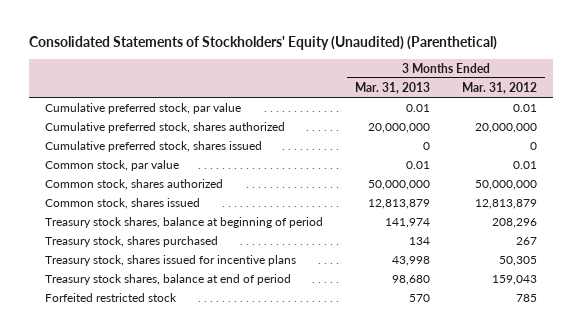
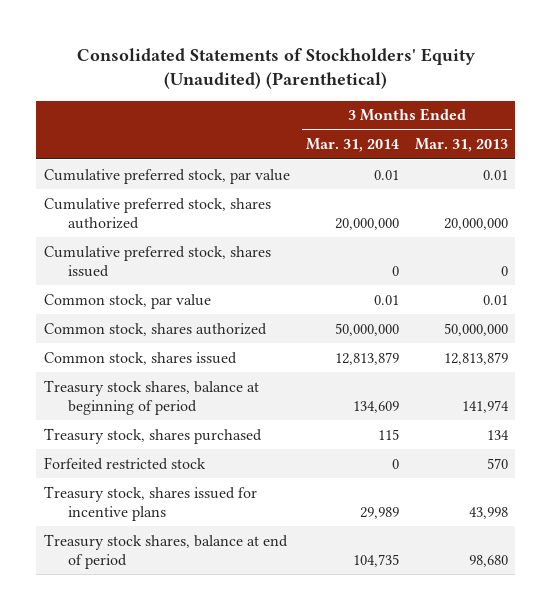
- | 3 Months Ended Mar. 31, 2013 | 3 Months Ended Mar. 31, 2012
+ | 3 Months Ended Mar. 31, 2014 | 3 Months Ended Mar. 31, 2013
moved up: Forfeited restricted stock | 0 | 570

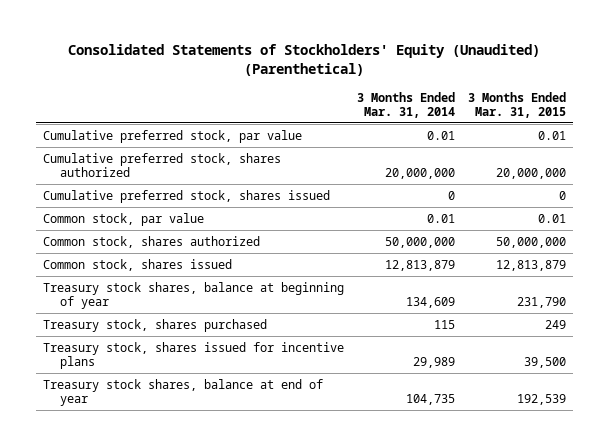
- | 3 Months Ended Mar. 31, 2014 | 3 Months Ended Mar. 31, 2013
+ | 3 Months Ended Mar. 31, 2014 | 3 Months Ended Mar. 31, 2015
- Treasury stock shares, balance at beginning of period | 134,609 | 141,974
+ Treasury stock shares, balance at beginning of year | 134,609 | 231,790
- Forfeited restricted stock | 0 | 570
- Treasury stock shares, balance at end of period | 104,735 | 98,680
+ Treasury stock shares, balance at end of year | 104,735 | 192,539

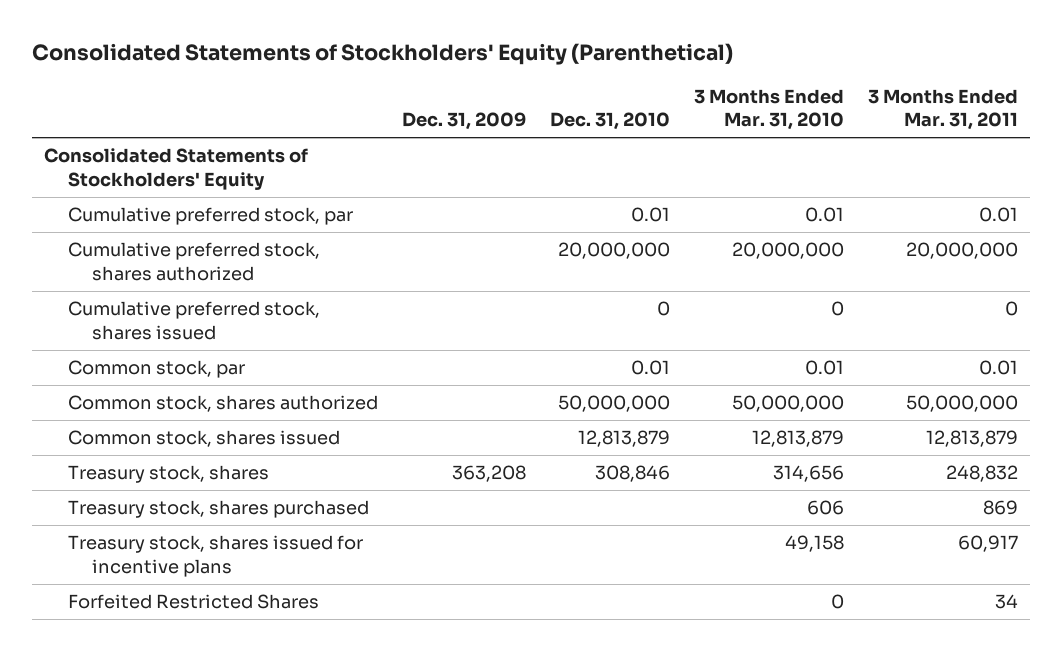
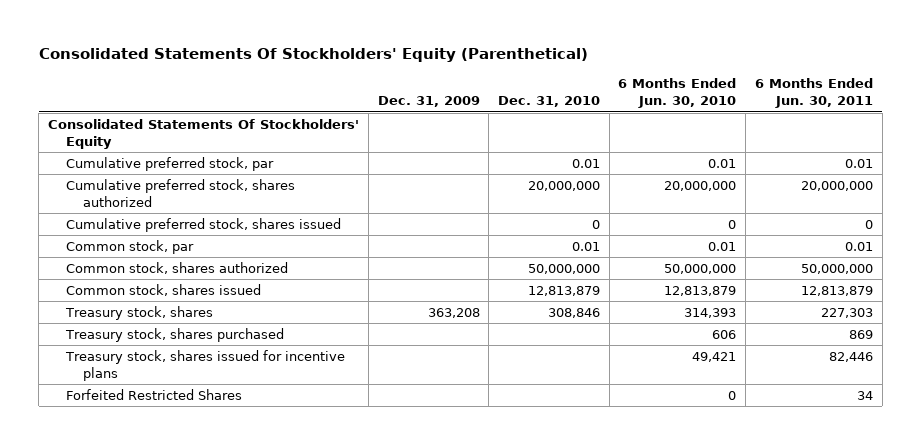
- Consolidated Statements of Stockholders' Equity (Parenthetical)
+ Consolidated Statements Of Stockholders' Equity (Parenthetical)
- | Dec. 31, 2009 | Dec. 31, 2010 | 3 Months Ended Mar. 31, 2010 | 3 Months Ended Mar. 31, 2011
+ | Dec. 31, 2009 | Dec. 31, 2010 | 6 Months Ended Jun. 30, 2010 | 6 Months Ended Jun. 30, 2011
- Consolidated Statements of Stockholders' Equity
+ Consolidated Statements Of Stockholders' Equity

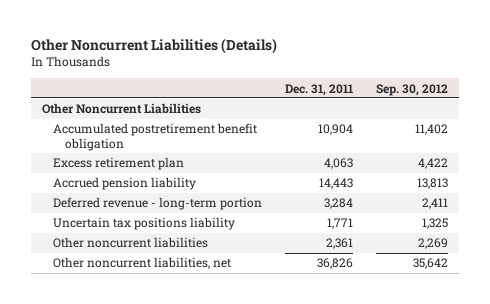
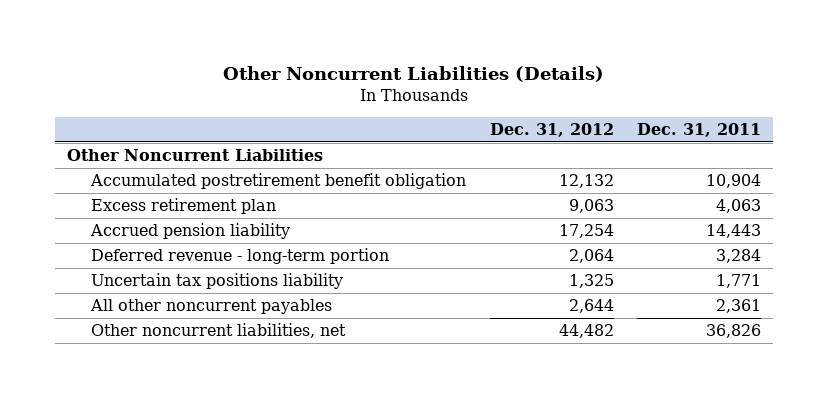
- | Dec. 31, 2011 | Sep. 30, 2012
+ | Dec. 31, 2012 | Dec. 31, 2011
- Other noncurrent liabilities | 2,361 | 2,269
+ All other noncurrent payables | 2,644 | 2,361

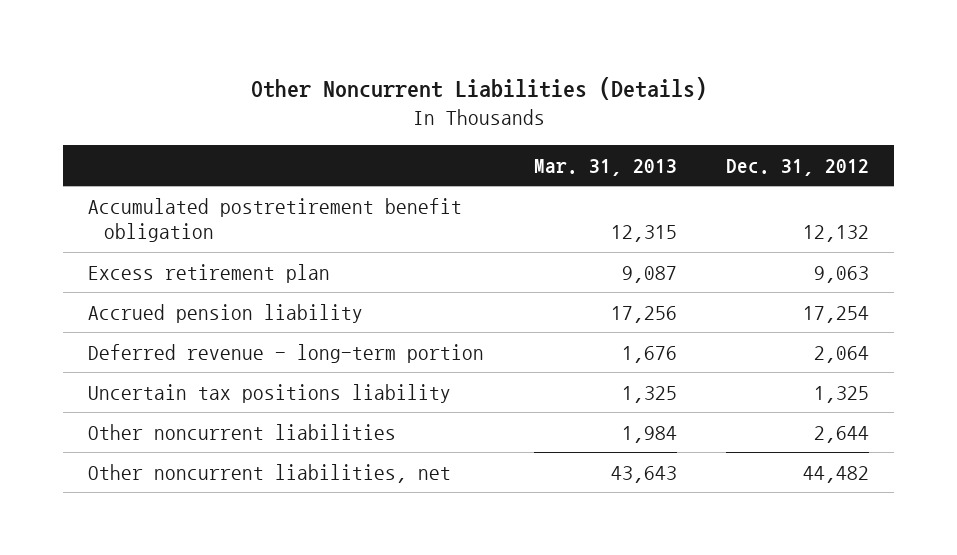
- | Dec. 31, 2012 | Dec. 31, 2011
+ | Mar. 31, 2013 | Dec. 31, 2012
- Other Noncurrent Liabilities
- All other noncurrent payables | 2,644 | 2,361
+ Other noncurrent liabilities | 1,984 | 2,644

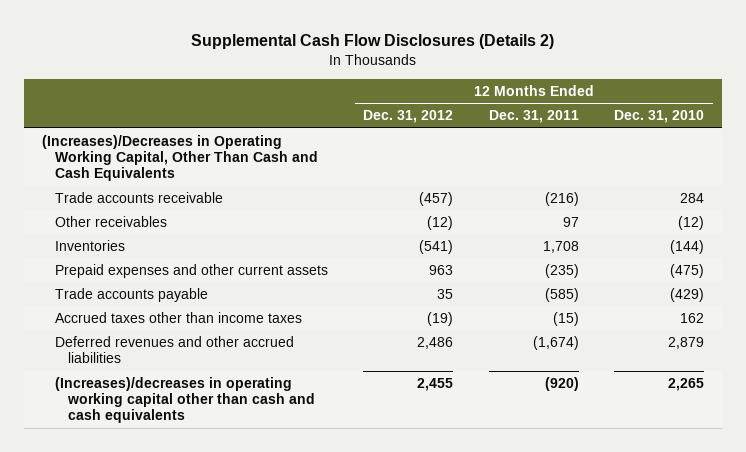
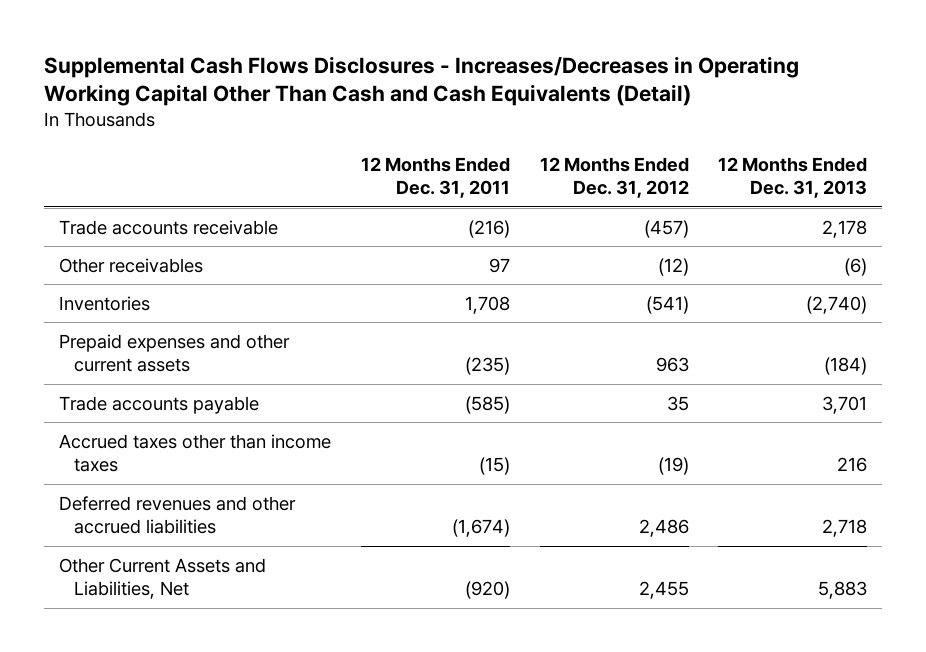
- Supplemental Cash Flow Disclosures (Details 2)
+ Supplemental Cash Flows Disclosures - Increases/Decreases in Operating Working Capital Other Than Cash and Cash Equivalents (Detail)
- | 12 Months Ended Dec. 31, 2012 | 12 Months Ended Dec. 31, 2011 | 12 Months Ended Dec. 31, 2010
+ | 12 Months Ended Dec. 31, 2011 | 12 Months Ended Dec. 31, 2012 | 12 Months Ended Dec. 31, 2013
- (Increases)/Decreases in Operating Working Capital, Other Than Cash and Cash Equivalents
- (Increases)/decreases in operating working capital other than cash and cash equivalents | 2,455 | (920) | 2,265
+ Other Current Assets and Liabilities, Net | (920) | 2,455 | 5,883

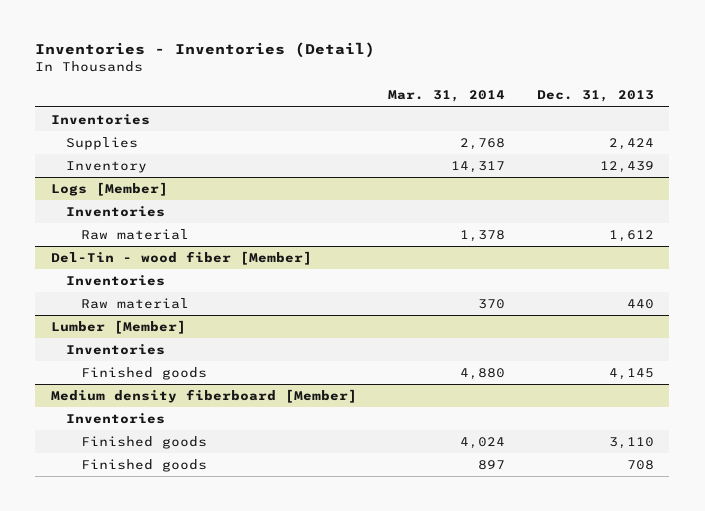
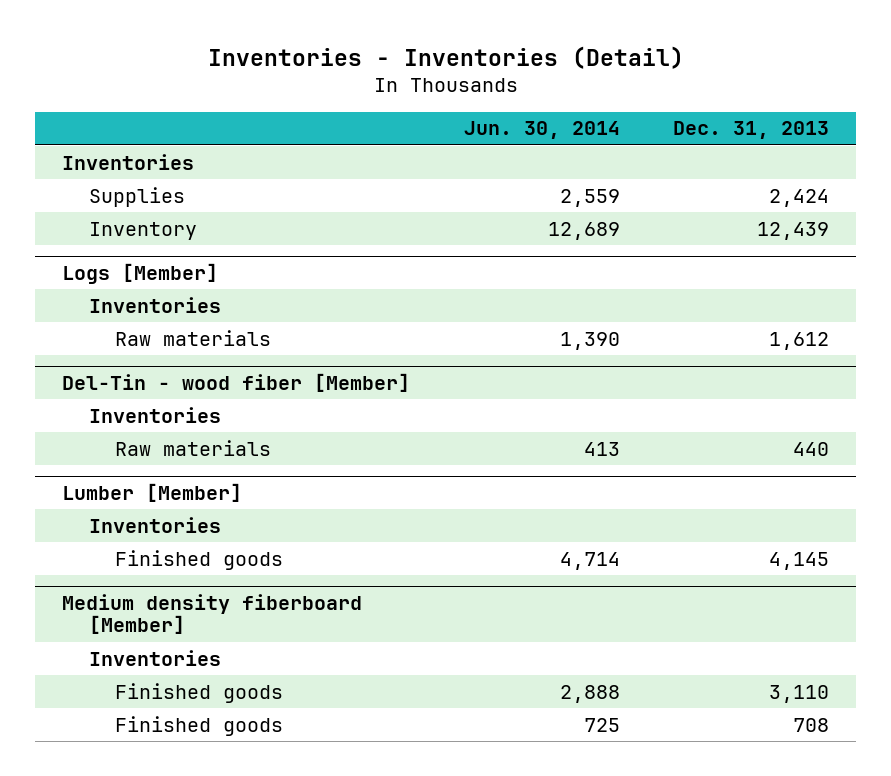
- | Mar. 31, 2014 | Dec. 31, 2013
+ | Jun. 30, 2014 | Dec. 31, 2013
@ Logs [Member]
- Raw material | 1,378 | 1,612
+ Raw materials | 1,390 | 1,612
@ Del-Tin - wood fiber [Member]
- Raw material | 370 | 440
+ Raw materials | 413 | 440

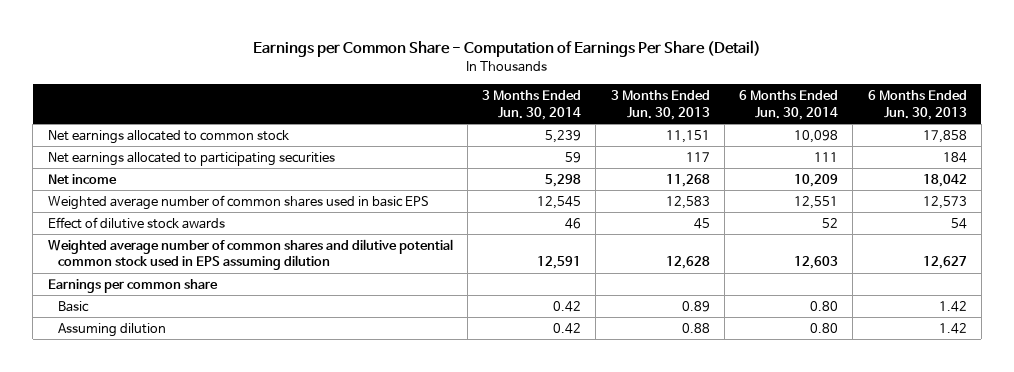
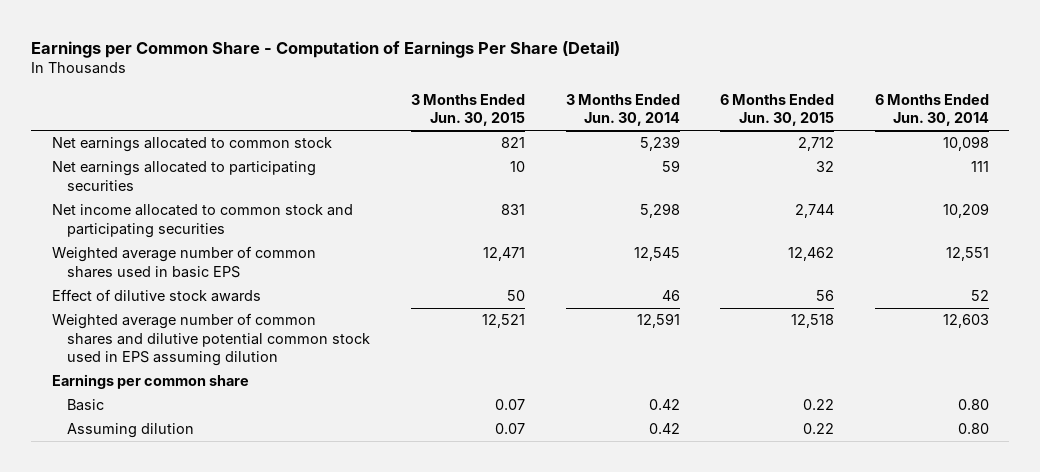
- | 3 Months Ended Jun. 30, 2014 | 3 Months Ended Jun. 30, 2013 | 6 Months Ended Jun. 30, 2014 | 6 Months Ended Jun. 30, 2013
+ | 3 Months Ended Jun. 30, 2015 | 3 Months Ended Jun. 30, 2014 | 6 Months Ended Jun. 30, 2015 | 6 Months Ended Jun. 30, 2014
- Net income | 5,298 | 11,268 | 10,209 | 18,042
+ Net income allocated to common stock and participating securities | 831 | 5,298 | 2,744 | 10,209

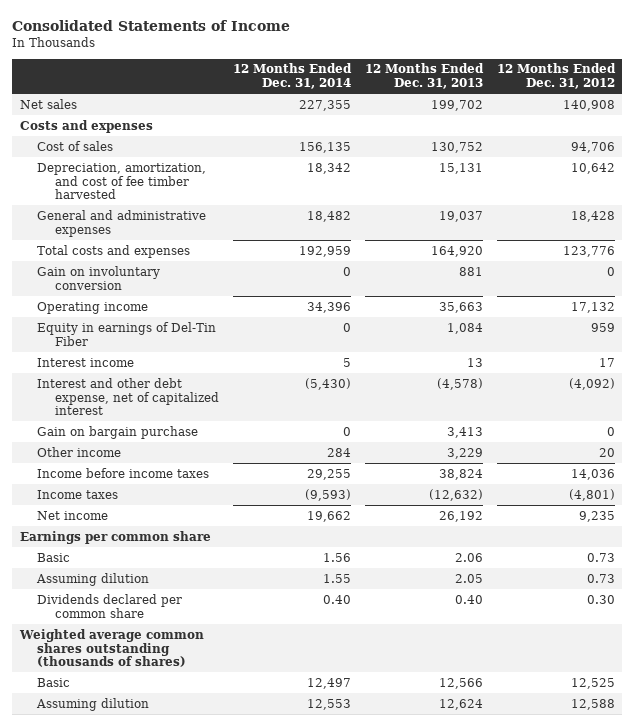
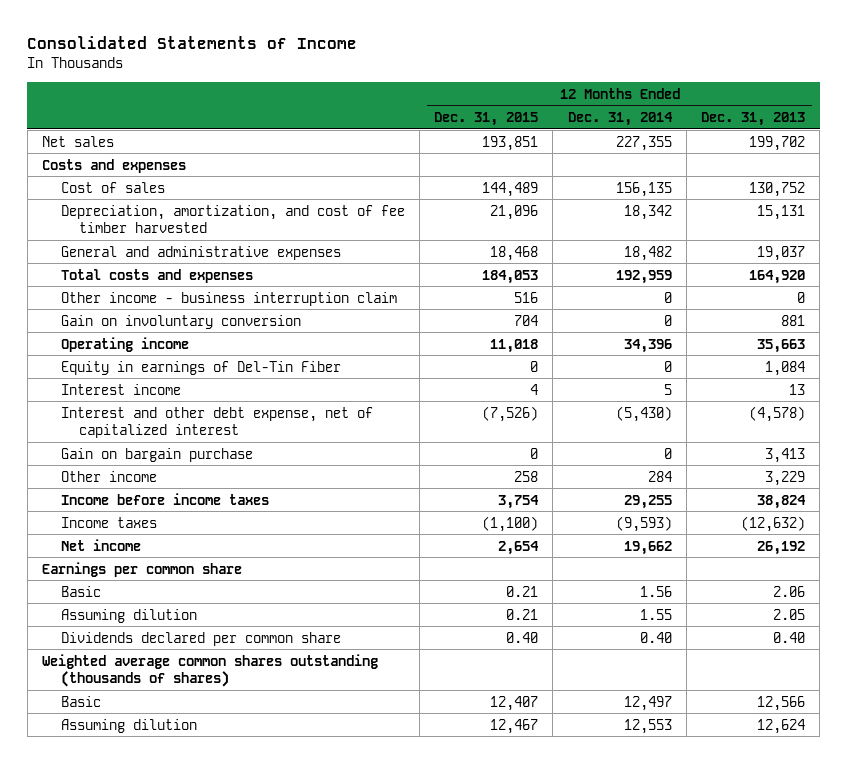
- | 12 Months Ended Dec. 31, 2014 | 12 Months Ended Dec. 31, 2013 | 12 Months Ended Dec. 31, 2012
+ | 12 Months Ended Dec. 31, 2015 | 12 Months Ended Dec. 31, 2014 | 12 Months Ended Dec. 31, 2013
+ Other income - business interruption claim | 516 | 0 | 0

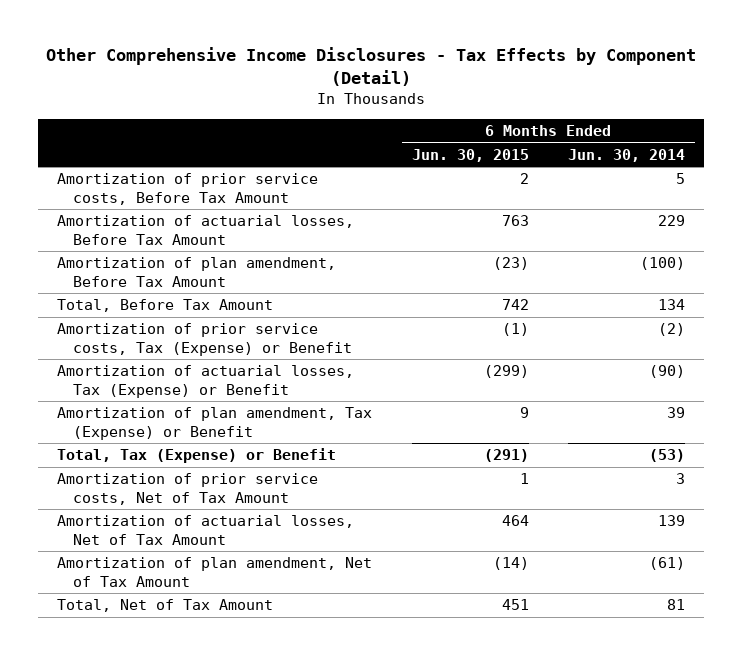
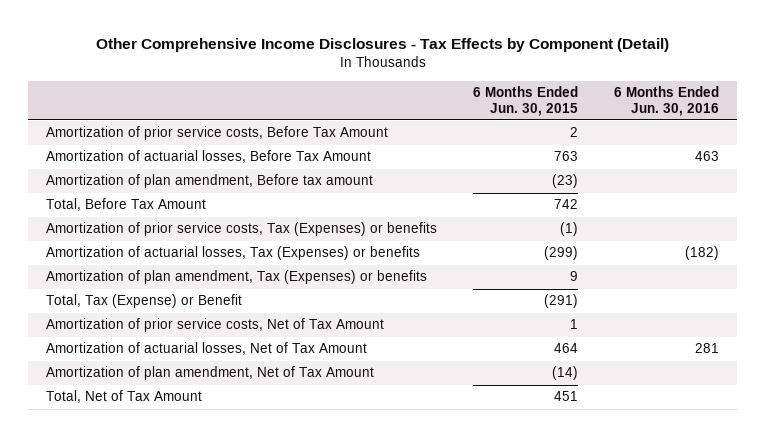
- | 6 Months Ended Jun. 30, 2015 | 6 Months Ended Jun. 30, 2014
+ | 6 Months Ended Jun. 30, 2015 | 6 Months Ended Jun. 30, 2016
- Amortization of plan amendment, Before Tax Amount | (23) | (100)
+ Amortization of plan amendment, Before tax amount | (23) |
- Amortization of prior service costs, Tax (Expense) or Benefit | (1) | (2)
- Amortization of actuarial losses, Tax (Expense) or Benefit | (299) | (90)
- Amortization of plan amendment, Tax (Expense) or Benefit | 9 | 39
+ Amortization of prior service costs, Tax (Expenses) or benefits | (1) |
+ Amortization of actuarial losses, Tax (Expenses) or benefits | (299) | (182)
+ Amortization of plan amendment, Tax (Expenses) or benefits | 9 |

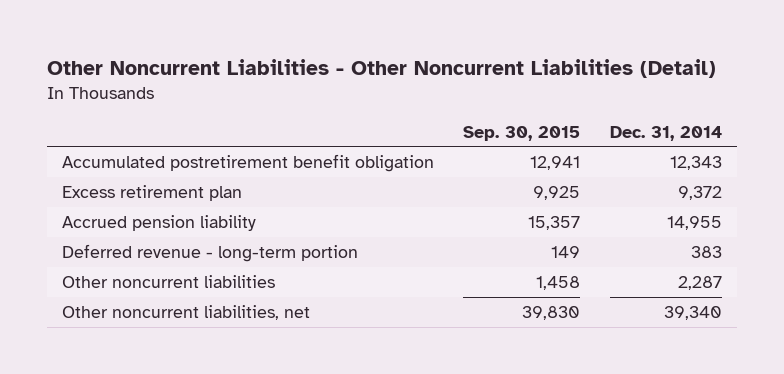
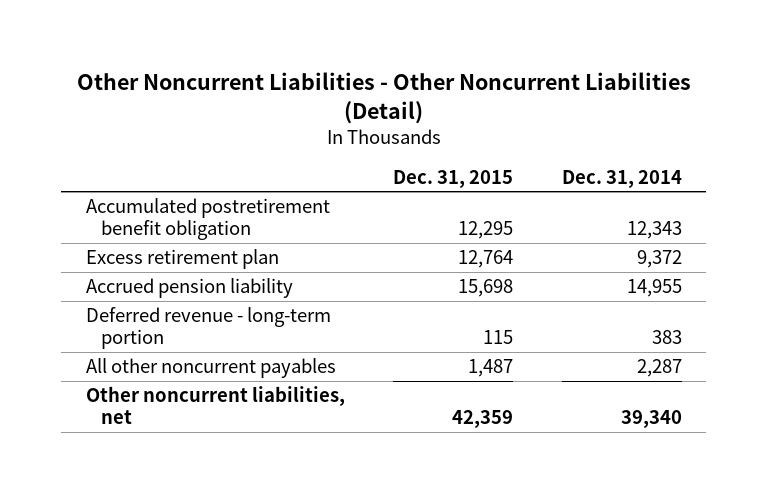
- | Sep. 30, 2015 | Dec. 31, 2014
+ | Dec. 31, 2015 | Dec. 31, 2014
- Other noncurrent liabilities | 1,458 | 2,287
+ All other noncurrent payables | 1,487 | 2,287

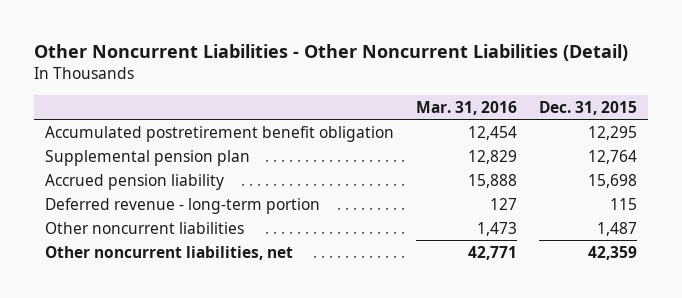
- | Dec. 31, 2015 | Dec. 31, 2014
+ | Mar. 31, 2016 | Dec. 31, 2015
- Excess retirement plan | 12,764 | 9,372
+ Supplemental pension plan | 12,829 | 12,764
- All other noncurrent payables | 1,487 | 2,287
+ Other noncurrent liabilities | 1,473 | 1,487

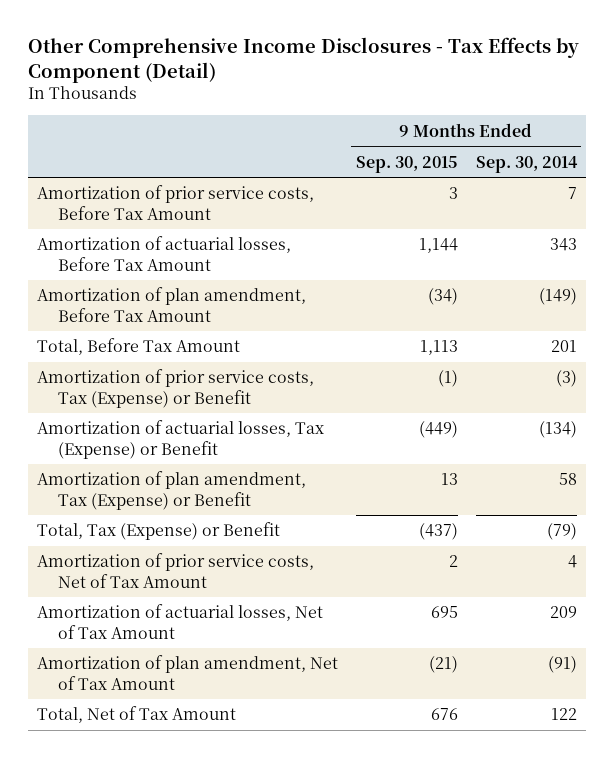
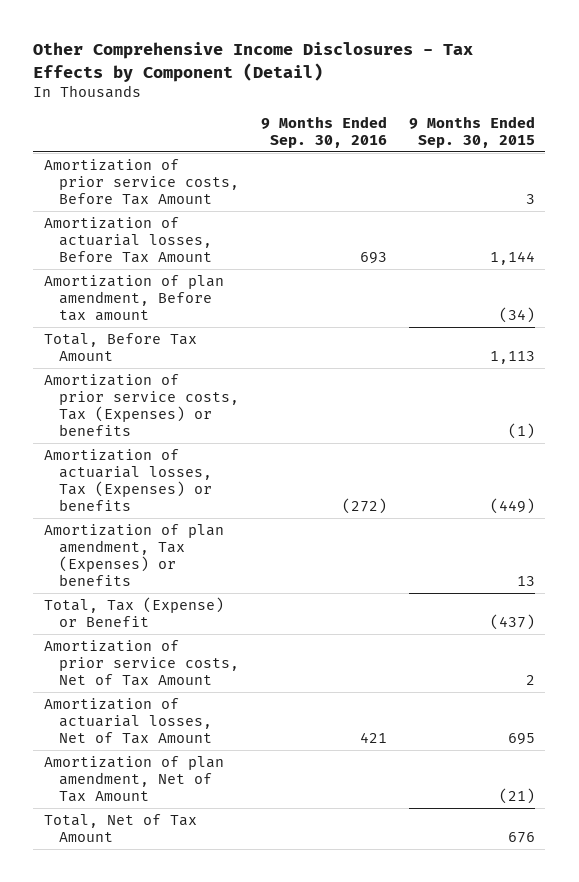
- | 9 Months Ended Sep. 30, 2015 | 9 Months Ended Sep. 30, 2014
+ | 9 Months Ended Sep. 30, 2016 | 9 Months Ended Sep. 30, 2015
- Amortization of plan amendment, Before Tax Amount | (34) | (149)
+ Amortization of plan amendment, Before tax amount | | (34)
- Amortization of prior service costs, Tax (Expense) or Benefit | (1) | (3)
- Amortization of actuarial losses, Tax (Expense) or Benefit | (449) | (134)
- Amortization of plan amendment, Tax (Expense) or Benefit | 13 | 58
+ Amortization of prior service costs, Tax (Expenses) or benefits | | (1)
+ Amortization of actuarial losses, Tax (Expenses) or benefits | (272) | (449)
+ Amortization of plan amendment, Tax (Expenses) or benefits | | 13

